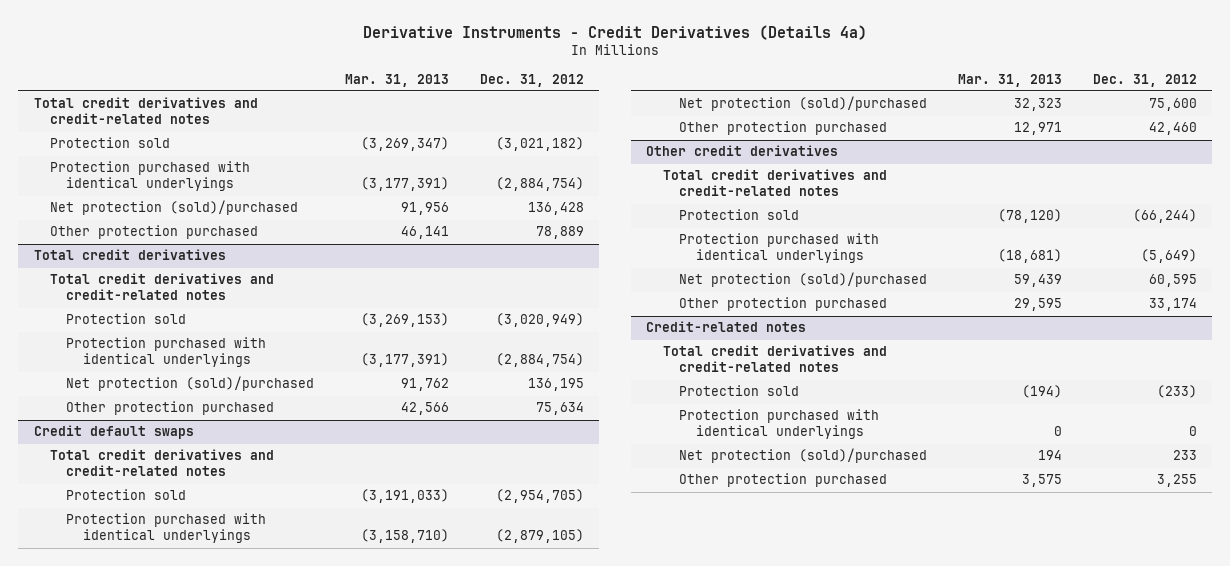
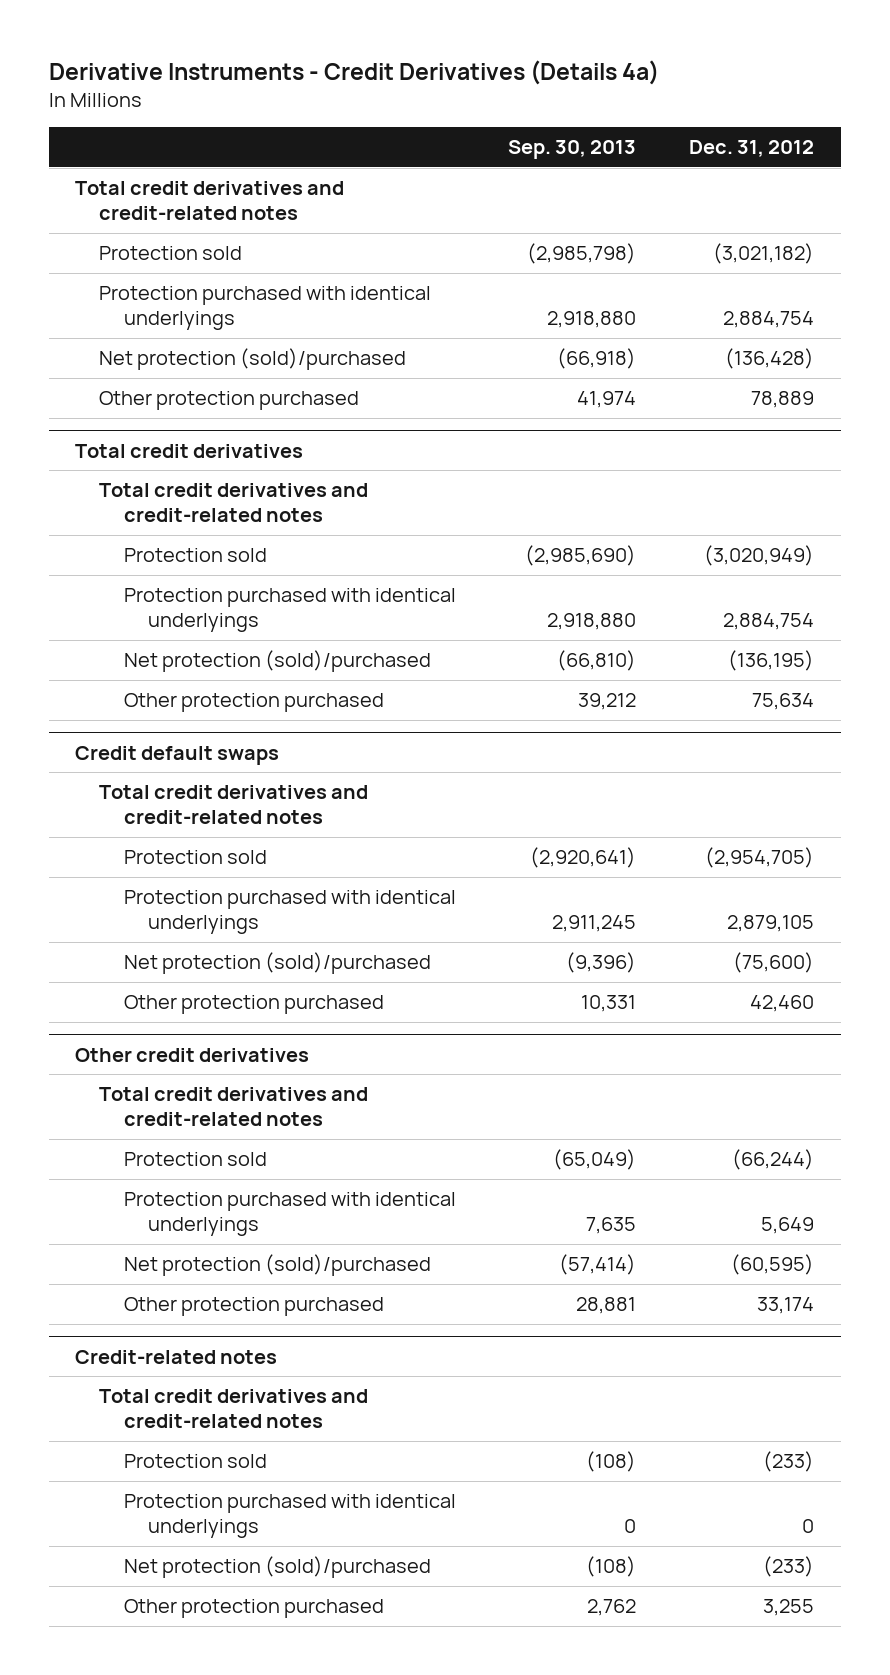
- | Mar. 31, 2013 | Dec. 31, 2012
+ | Sep. 30, 2013 | Dec. 31, 2012
- Protection purchased with identical underlyings | (3,177,391) | (2,884,754)
- Net protection (sold)/purchased | 91,956 | 136,428
+ Protection purchased with identical underlyings | 2,918,880 | 2,884,754
+ Net protection (sold)/purchased | (66,918) | (136,428)
@ Total credit derivatives
- Protection purchased with identical underlyings | (3,177,391) | (2,884,754)
- Net protection (sold)/purchased | 91,762 | 136,195
+ Protection purchased with identical underlyings | 2,918,880 | 2,884,754
+ Net protection (sold)/purchased | (66,810) | (136,195)
@ Credit default swaps
- Protection purchased with identical underlyings | (3,158,710) | (2,879,105)
- Net protection (sold)/purchased | 32,323 | 75,600
+ Protection purchased with identical underlyings | 2,911,245 | 2,879,105
+ Net protection (sold)/purchased | (9,396) | (75,600)
@ Other credit derivatives
- Protection purchased with identical underlyings | (18,681) | (5,649)
- Net protection (sold)/purchased | 59,439 | 60,595
+ Protection purchased with identical underlyings | 7,635 | 5,649
+ Net protection (sold)/purchased | (57,414) | (60,595)
@ Credit-related notes
- Net protection (sold)/purchased | 194 | 233
+ Net protection (sold)/purchased | (108) | (233)

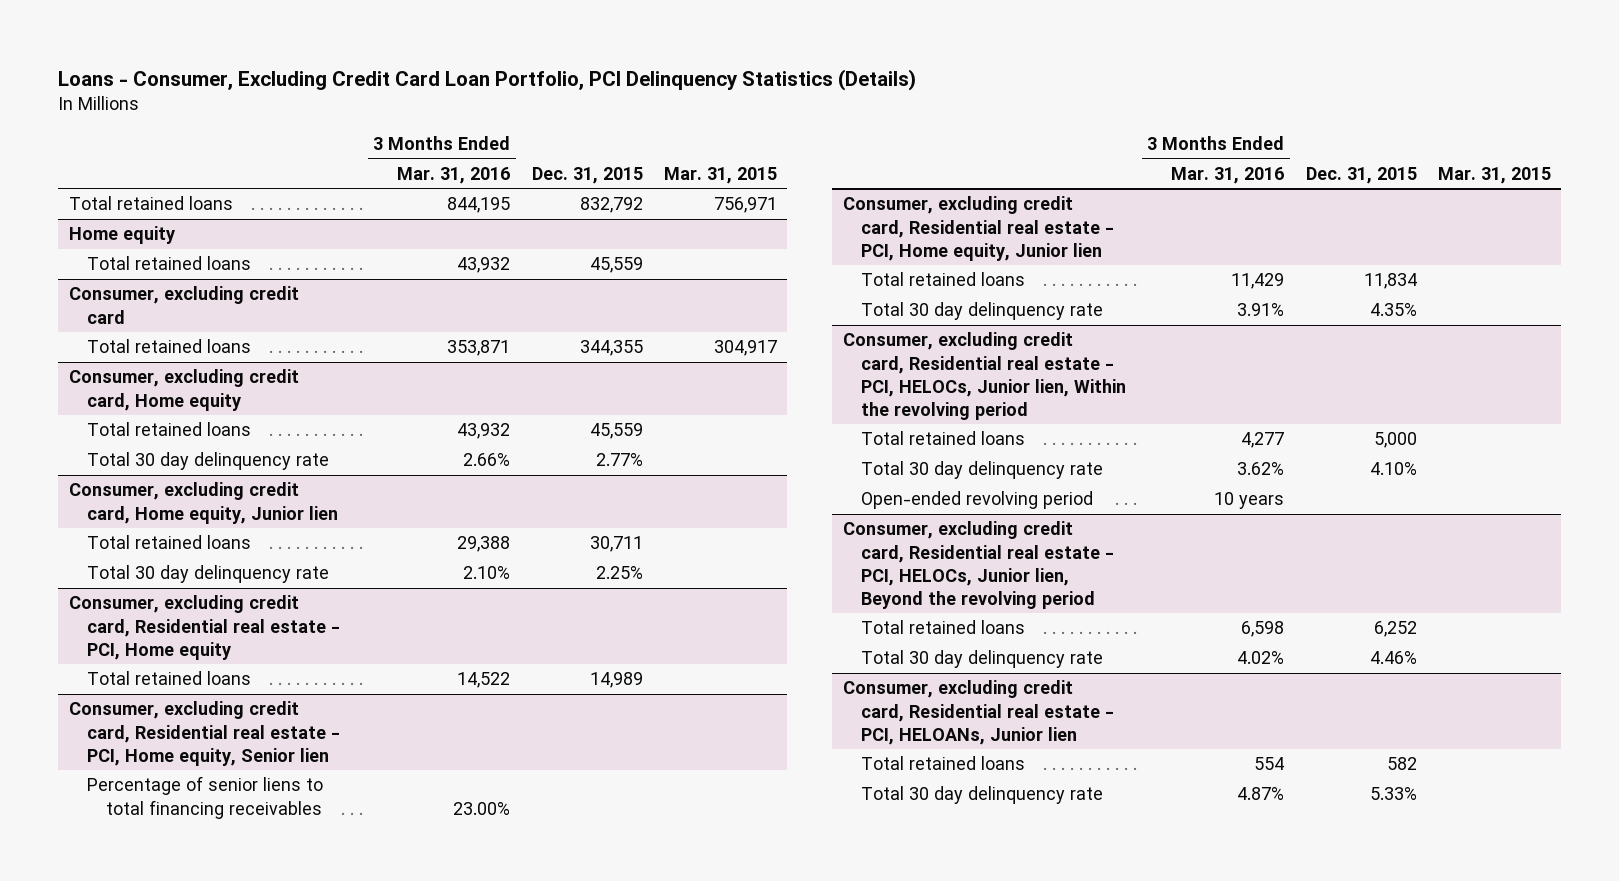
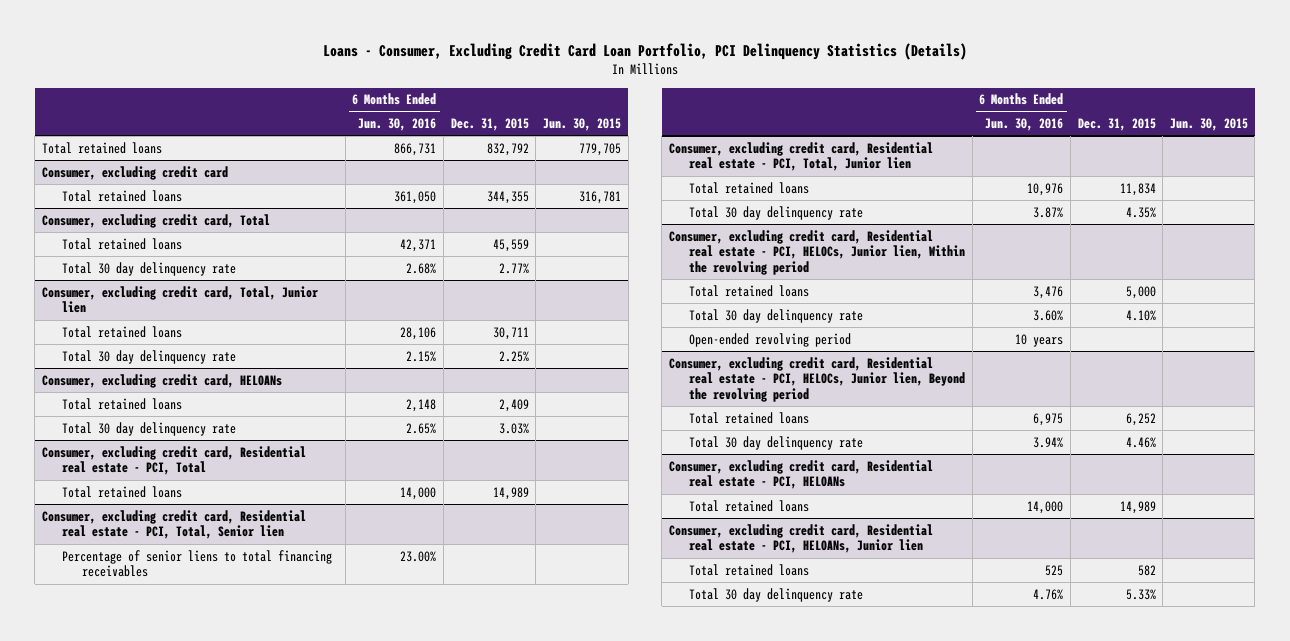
- | 3 Months Ended Mar. 31, 2016 | Dec. 31, 2015 | Mar. 31, 2015
+ | 6 Months Ended Jun. 30, 2016 | Dec. 31, 2015 | Jun. 30, 2015
- Home equity
- Total retained loans | 43,932 | 45,559 |
- Consumer, excluding credit card, Home equity
+ Consumer, excluding credit card, Total
- Consumer, excluding credit card, Home equity, Junior lien
+ Consumer, excluding credit card, Total, Junior lien
- Consumer, excluding credit card, Residential real estate - PCI, Home equity
+ Consumer, excluding credit card, HELOANs
+ Total retained loans | 2,148 | 2,409 |
+ Total 30 day delinquency rate | 2.65% | 3.03% |
+ Consumer, excluding credit card, Residential real estate - PCI, Total
- Consumer, excluding credit card, Residential real estate - PCI, Home equity, Senior lien
+ Consumer, excluding credit card, Residential real estate - PCI, Total, Senior lien
- Consumer, excluding credit card, Residential real estate - PCI, Home equity, Junior lien
+ Consumer, excluding credit card, Residential real estate - PCI, Total, Junior lien
+ Consumer, excluding credit card, Residential real estate - PCI, HELOANs
+ Total retained loans | 14,000 | 14,989 |

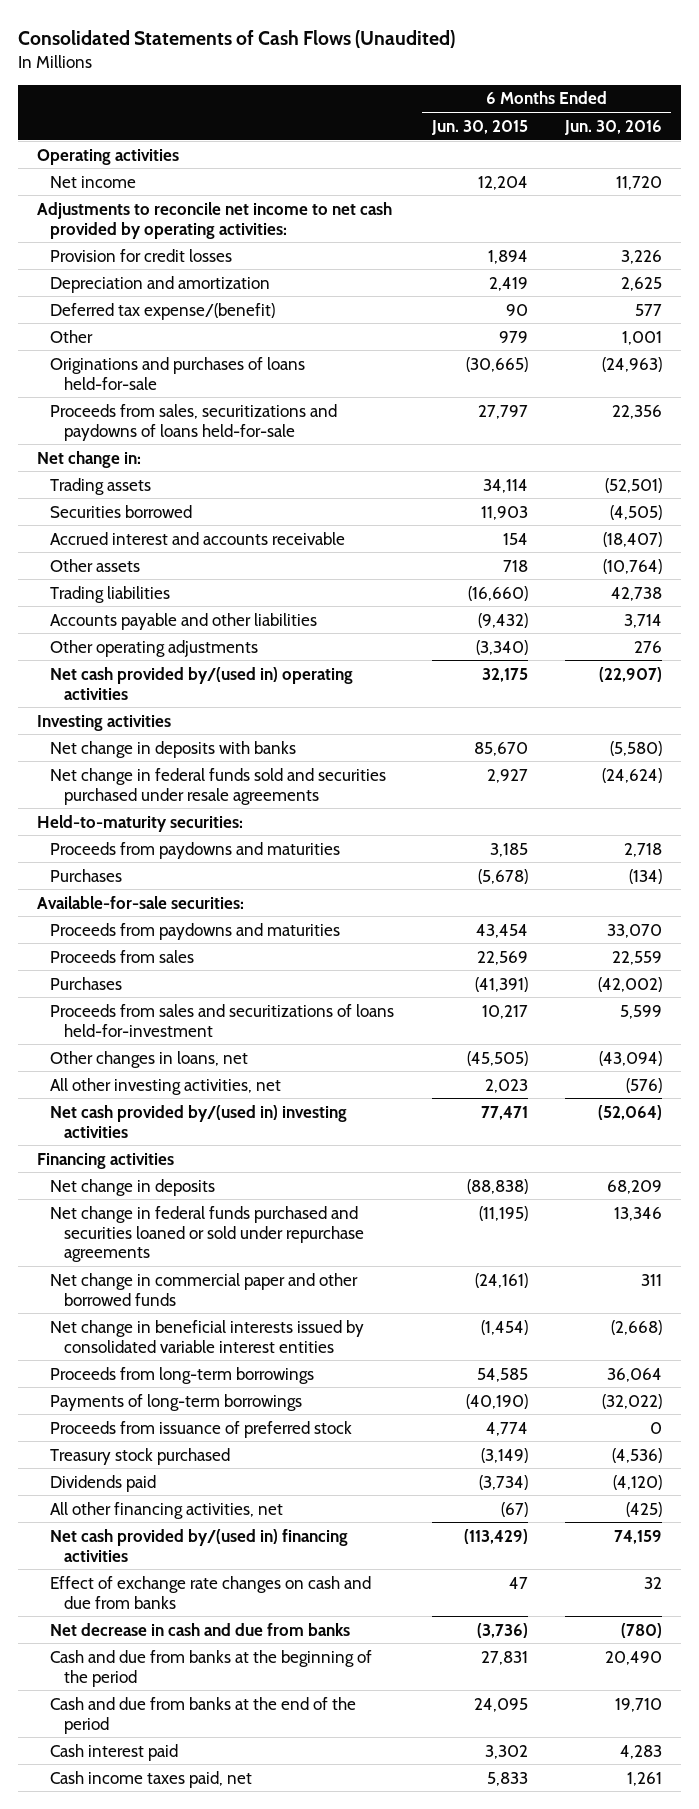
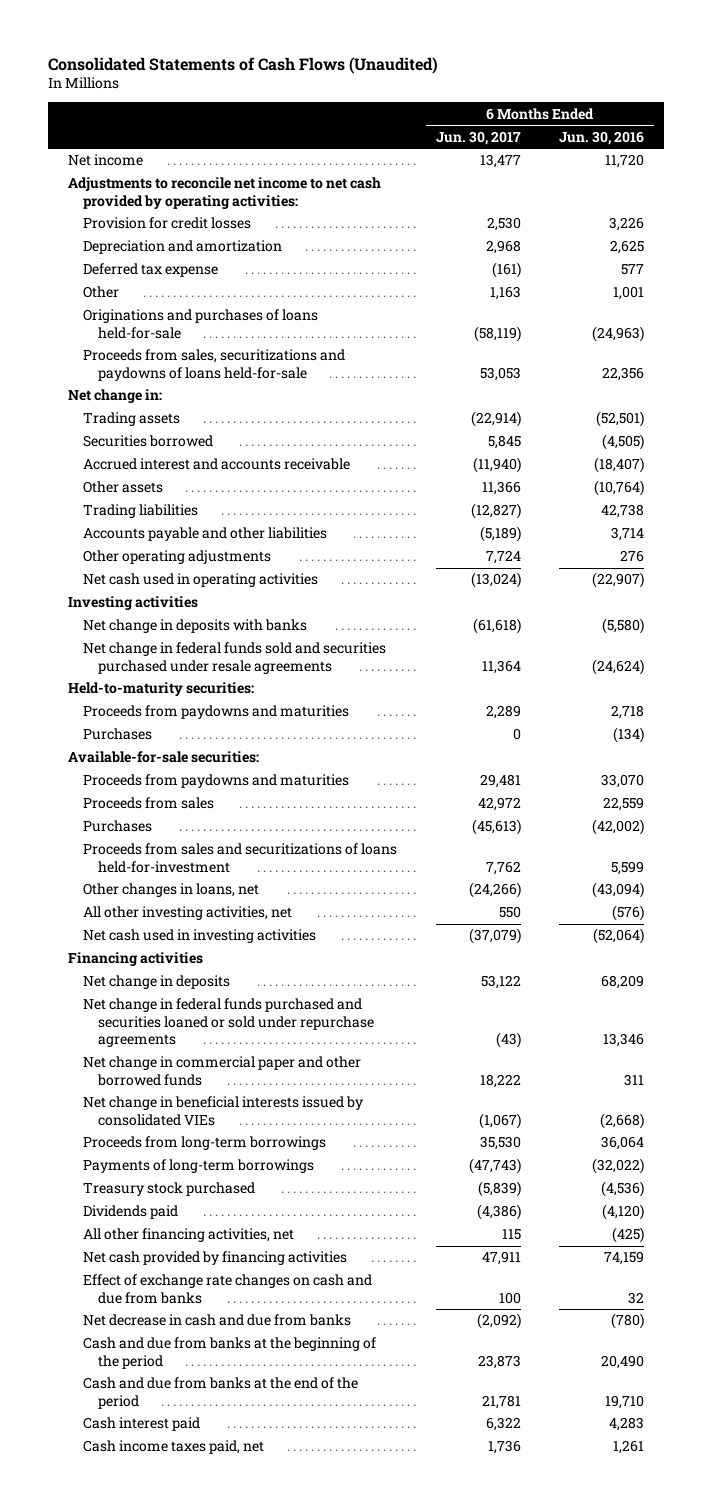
- | 6 Months Ended Jun. 30, 2015 | 6 Months Ended Jun. 30, 2016
+ | 6 Months Ended Jun. 30, 2017 | 6 Months Ended Jun. 30, 2016
- Operating activities
- Deferred tax expense/(benefit) | 90 | 577
+ Deferred tax expense | (161) | 577
- Net cash provided by/(used in) operating activities | 32,175 | (22,907)
+ Net cash used in operating activities | (13,024) | (22,907)
- Net cash provided by/(used in) investing activities | 77,471 | (52,064)
+ Net cash used in investing activities | (37,079) | (52,064)
- Net change in beneficial interests issued by consolidated variable interest entities | (1,454) | (2,668)
+ Net change in beneficial interests issued by consolidated VIEs | (1,067) | (2,668)
- Proceeds from issuance of preferred stock | 4,774 | 0
- Net cash provided by/(used in) financing activities | (113,429) | 74,159
+ Net cash provided by financing activities | 47,911 | 74,159

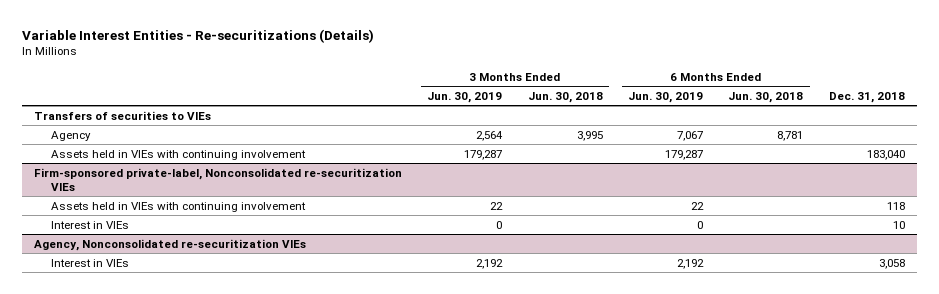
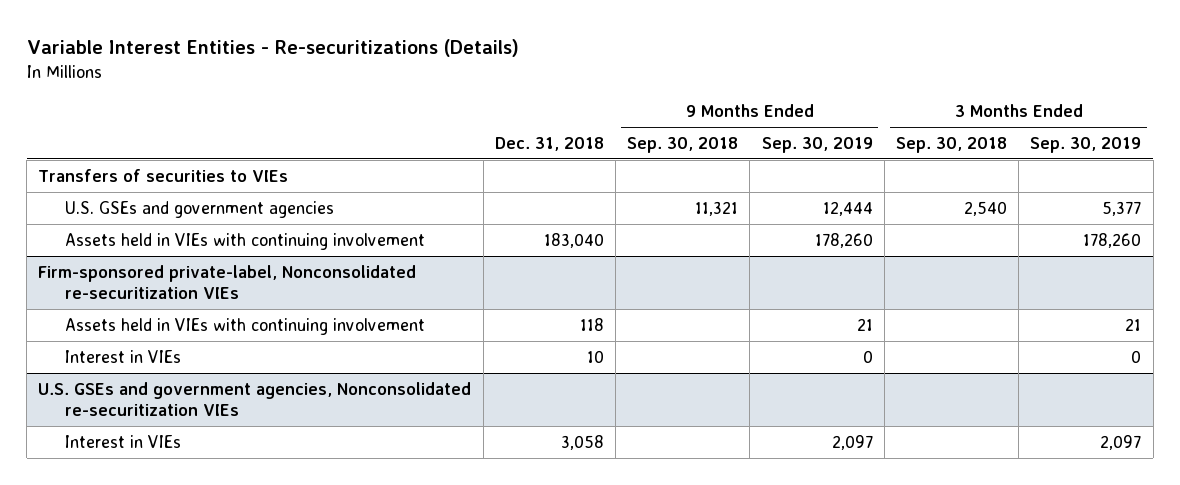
- | 3 Months Ended Jun. 30, 2019 | 3 Months Ended Jun. 30, 2018 | 6 Months Ended Jun. 30, 2019 | 6 Months Ended Jun. 30, 2018 | Dec. 31, 2018
+ | Dec. 31, 2018 | 9 Months Ended Sep. 30, 2018 | 9 Months Ended Sep. 30, 2019 | 3 Months Ended Sep. 30, 2018 | 3 Months Ended Sep. 30, 2019
- Agency | 2,564 | 3,995 | 7,067 | 8,781 |
+ U.S. GSEs and government agencies | | 11,321 | 12,444 | 2,540 | 5,377
- Agency, Nonconsolidated re-securitization VIEs
+ U.S. GSEs and government agencies, Nonconsolidated re-securitization VIEs

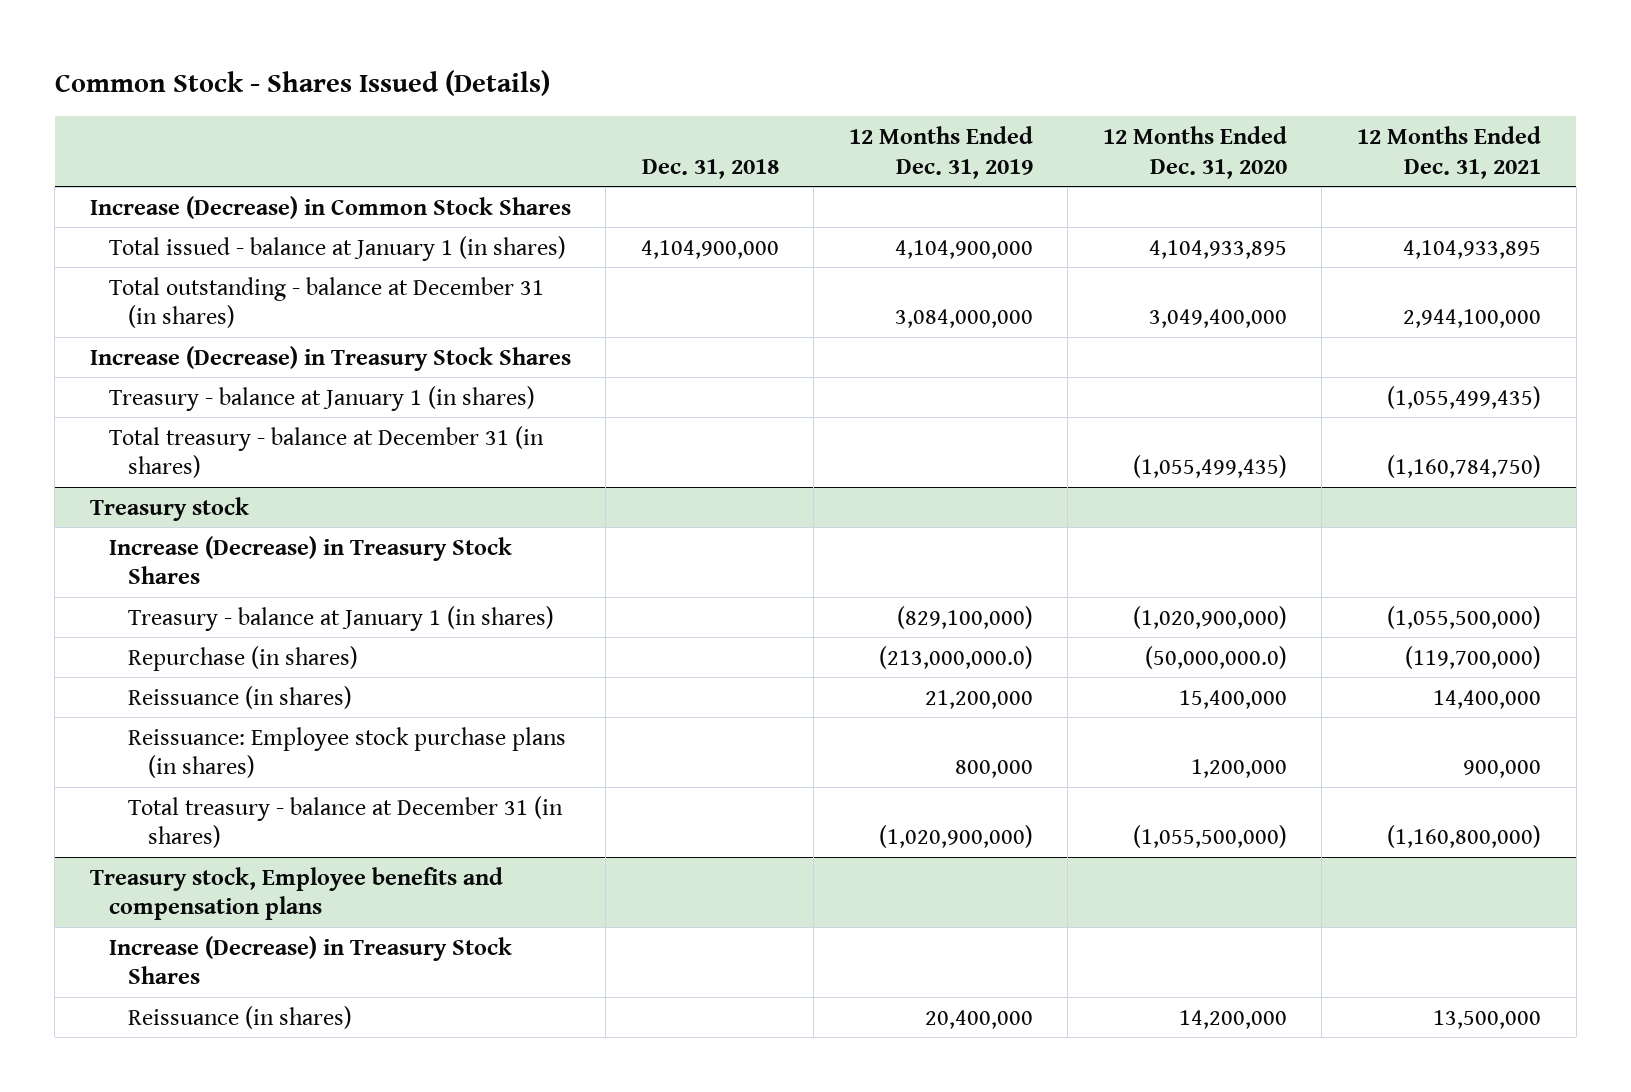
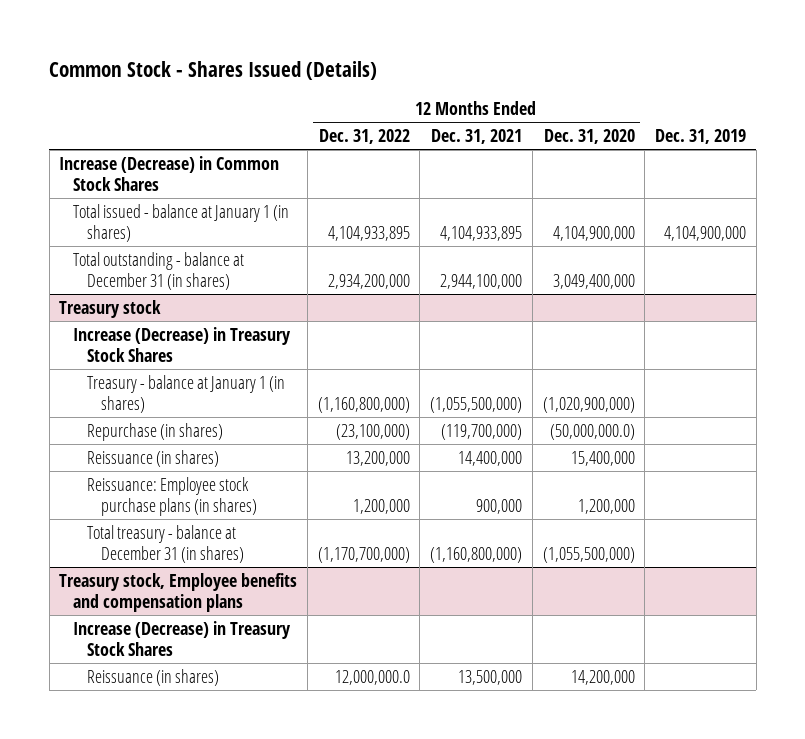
- | Dec. 31, 2018 | 12 Months Ended Dec. 31, 2019 | 12 Months Ended Dec. 31, 2020 | 12 Months Ended Dec. 31, 2021
+ | 12 Months Ended Dec. 31, 2022 | 12 Months Ended Dec. 31, 2021 | 12 Months Ended Dec. 31, 2020 | Dec. 31, 2019
- Total issued - balance at January 1 (in shares) | 4,104,900,000 | 4,104,900,000 | 4,104,933,895 | 4,104,933,895
+ Total issued - balance at January 1 (in shares) | 4,104,933,895 | 4,104,933,895 | 4,104,900,000 | 4,104,900,000
- Increase (Decrease) in Treasury Stock Shares
- Treasury - balance at January 1 (in shares) | | | | (1,055,499,435)
- Total treasury - balance at December 31 (in shares) | | | (1,055,499,435) | (1,160,784,750)

